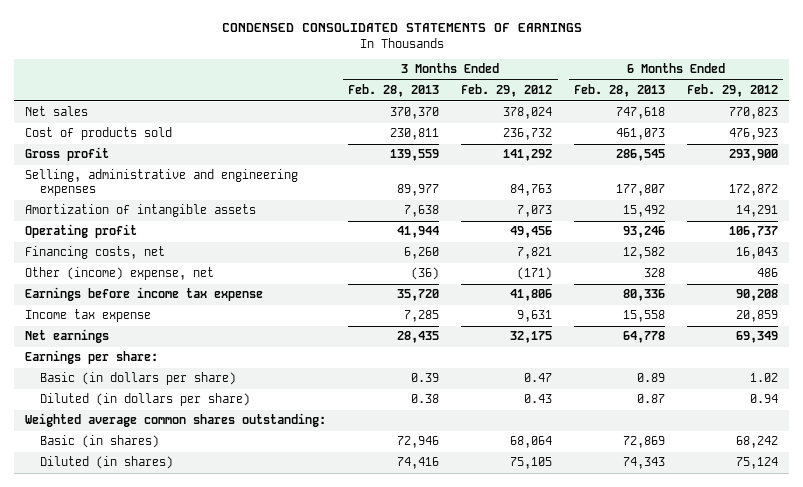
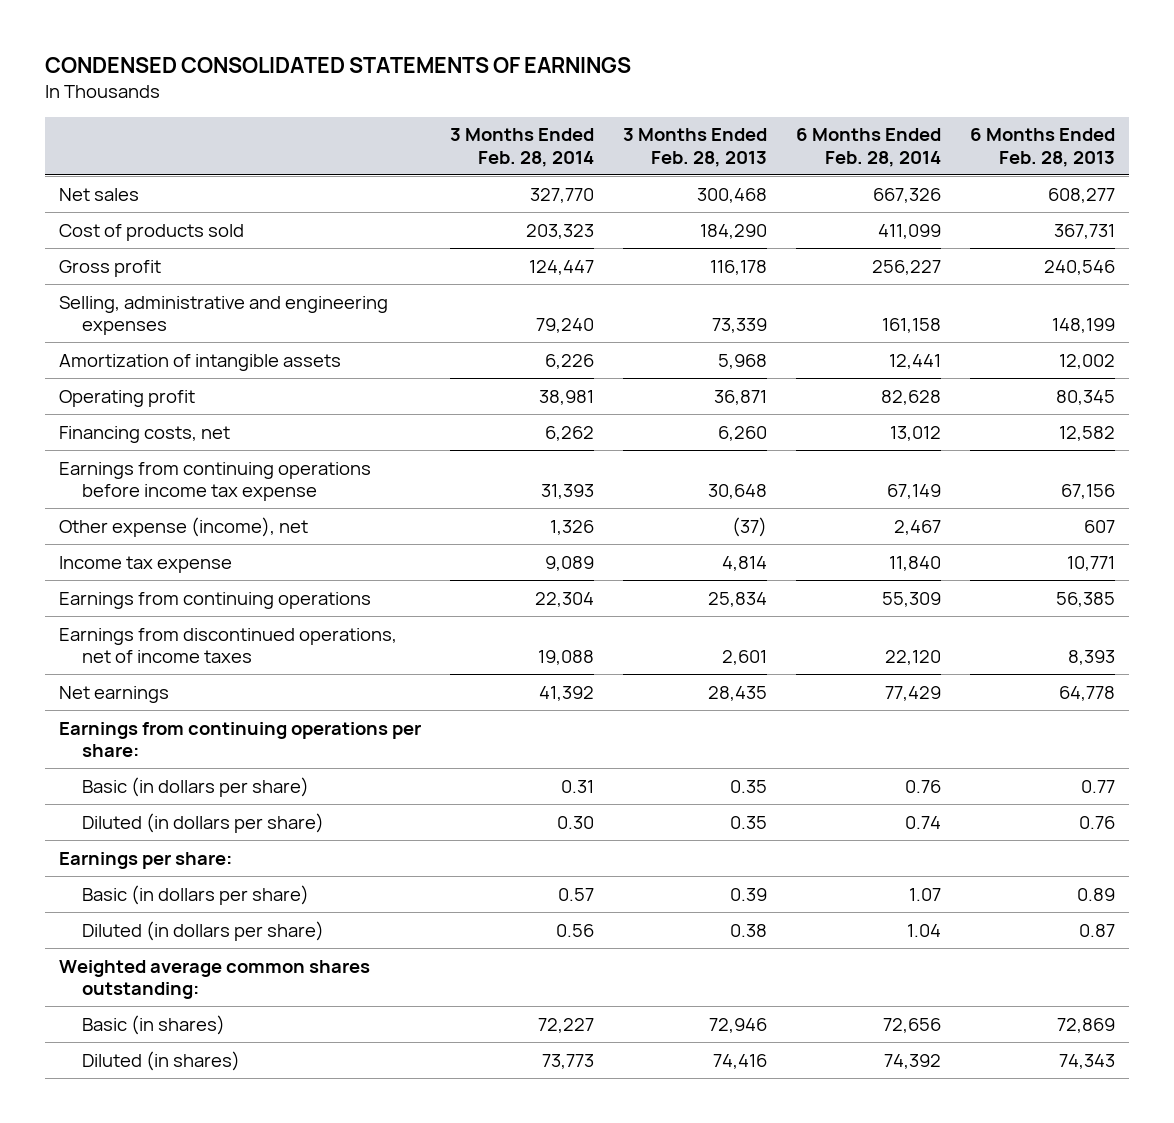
- | 3 Months Ended Feb. 28, 2013 | 3 Months Ended Feb. 29, 2012 | 6 Months Ended Feb. 28, 2013 | 6 Months Ended Feb. 29, 2012
+ | 3 Months Ended Feb. 28, 2014 | 3 Months Ended Feb. 28, 2013 | 6 Months Ended Feb. 28, 2014 | 6 Months Ended Feb. 28, 2013
- Net sales | 370,370 | 378,024 | 747,618 | 770,823
- Cost of products sold | 230,811 | 236,732 | 461,073 | 476,923
- Gross profit | 139,559 | 141,292 | 286,545 | 293,900
- Selling, administrative and engineering expenses | 89,977 | 84,763 | 177,807 | 172,872
- Amortization of intangible assets | 7,638 | 7,073 | 15,492 | 14,291
- Operating profit | 41,944 | 49,456 | 93,246 | 106,737
+ Net sales | 327,770 | 300,468 | 667,326 | 608,277
+ Cost of products sold | 203,323 | 184,290 | 411,099 | 367,731
+ Gross profit | 124,447 | 116,178 | 256,227 | 240,546
+ Selling, administrative and engineering expenses | 79,240 | 73,339 | 161,158 | 148,199
+ Amortization of intangible assets | 6,226 | 5,968 | 12,441 | 12,002
+ Operating profit | 38,981 | 36,871 | 82,628 | 80,345
- Other (income) expense, net | (36) | (171) | 328 | 486
- Earnings before income tax expense | 35,720 | 41,806 | 80,336 | 90,208
- Income tax expense | 7,285 | 9,631 | 15,558 | 20,859
+ Earnings from continuing operations before income tax expense | 31,393 | 30,648 | 67,149 | 67,156
+ Other expense (income), net | 1,326 | (37) | 2,467 | 607
+ Income tax expense | 9,089 | 4,814 | 11,840 | 10,771
+ Earnings from continuing operations | 22,304 | 25,834 | 55,309 | 56,385
+ Earnings from discontinued operations, net of income taxes | 19,088 | 2,601 | 22,120 | 8,393
+ Earnings from continuing operations per share:
+ Basic (in dollars per share) | 0.31 | 0.35 | 0.76 | 0.77
+ Diluted (in dollars per share) | 0.30 | 0.35 | 0.74 | 0.76

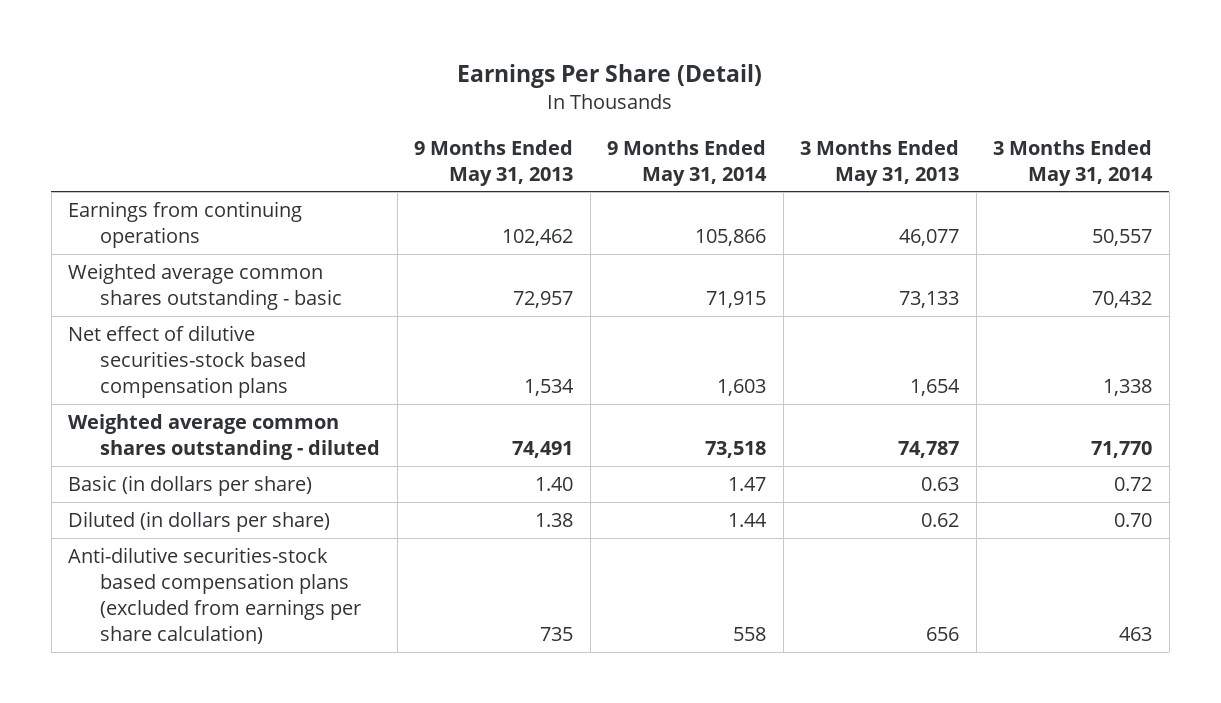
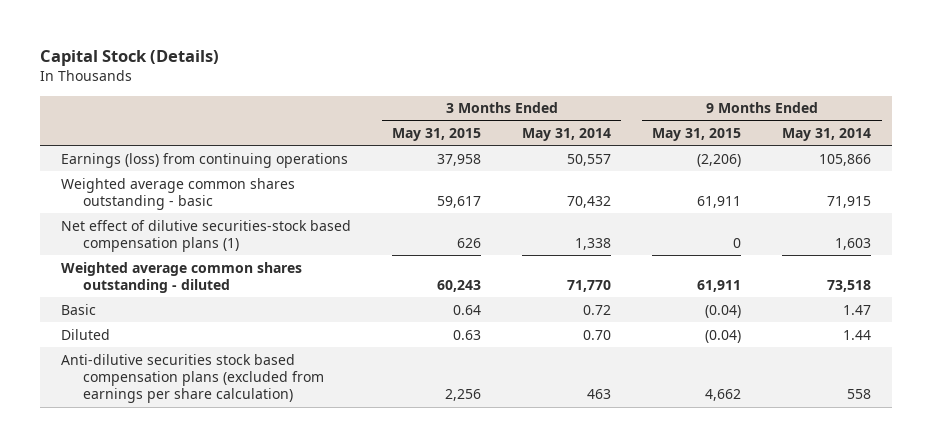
- Earnings Per Share (Detail)
+ Capital Stock (Details)
- | 9 Months Ended May 31, 2013 | 9 Months Ended May 31, 2014 | 3 Months Ended May 31, 2013 | 3 Months Ended May 31, 2014
+ | 3 Months Ended May 31, 2015 | 3 Months Ended May 31, 2014 | 9 Months Ended May 31, 2015 | 9 Months Ended May 31, 2014
- Earnings from continuing operations | 102,462 | 105,866 | 46,077 | 50,557
+ Earnings (loss) from continuing operations | 37,958 | 50,557 | (2,206) | 105,866
- Net effect of dilutive securities-stock based compensation plans | 1,534 | 1,603 | 1,654 | 1,338
+ Net effect of dilutive securities-stock based compensation plans (1) | 626 | 1,338 | 0 | 1,603
- Basic (in dollars per share) | 1.40 | 1.47 | 0.63 | 0.72
- Diluted (in dollars per share) | 1.38 | 1.44 | 0.62 | 0.70
- Anti-dilutive securities-stock based compensation plans (excluded from earnings per share calculation) | 735 | 558 | 656 | 463
+ Basic | 0.64 | 0.72 | (0.04) | 1.47
+ Diluted | 0.63 | 0.70 | (0.04) | 1.44
+ Anti-dilutive securities stock based compensation plans (excluded from earnings per share calculation) | 2,256 | 463 | 4,662 | 558

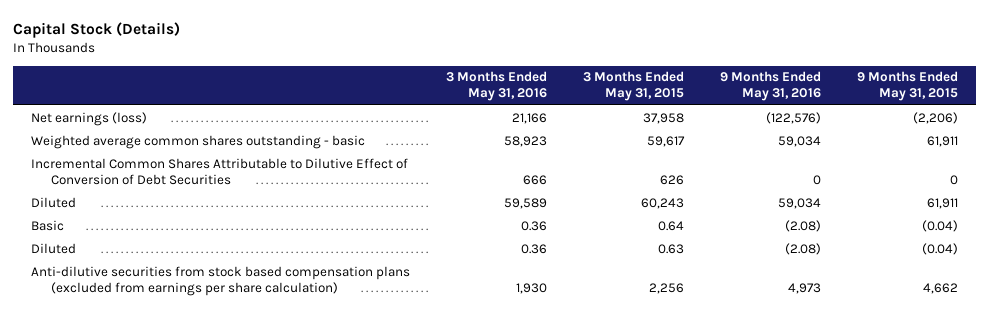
- | 3 Months Ended May 31, 2015 | 3 Months Ended May 31, 2014 | 9 Months Ended May 31, 2015 | 9 Months Ended May 31, 2014
+ | 3 Months Ended May 31, 2016 | 3 Months Ended May 31, 2015 | 9 Months Ended May 31, 2016 | 9 Months Ended May 31, 2015
- Earnings (loss) from continuing operations | 37,958 | 50,557 | (2,206) | 105,866
+ Net earnings (loss) | 21,166 | 37,958 | (122,576) | (2,206)
- Net effect of dilutive securities-stock based compensation plans (1) | 626 | 1,338 | 0 | 1,603
- Weighted average common shares outstanding - diluted | 60,243 | 71,770 | 61,911 | 73,518
+ Incremental Common Shares Attributable to Dilutive Effect of Conversion of Debt Securities | 666 | 626 | 0 | 0
+ Diluted | 59,589 | 60,243 | 59,034 | 61,911
- Anti-dilutive securities stock based compensation plans (excluded from earnings per share calculation) | 2,256 | 463 | 4,662 | 558
+ Anti-dilutive securities from stock based compensation plans (excluded from earnings per share calculation) | 1,930 | 2,256 | 4,973 | 4,662

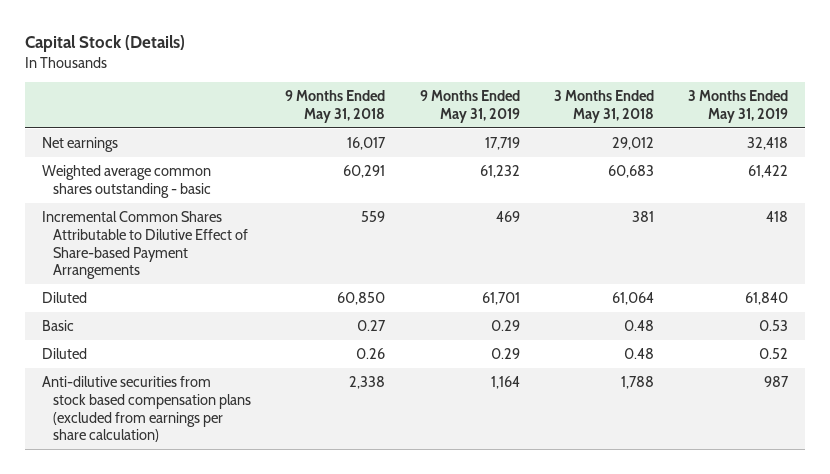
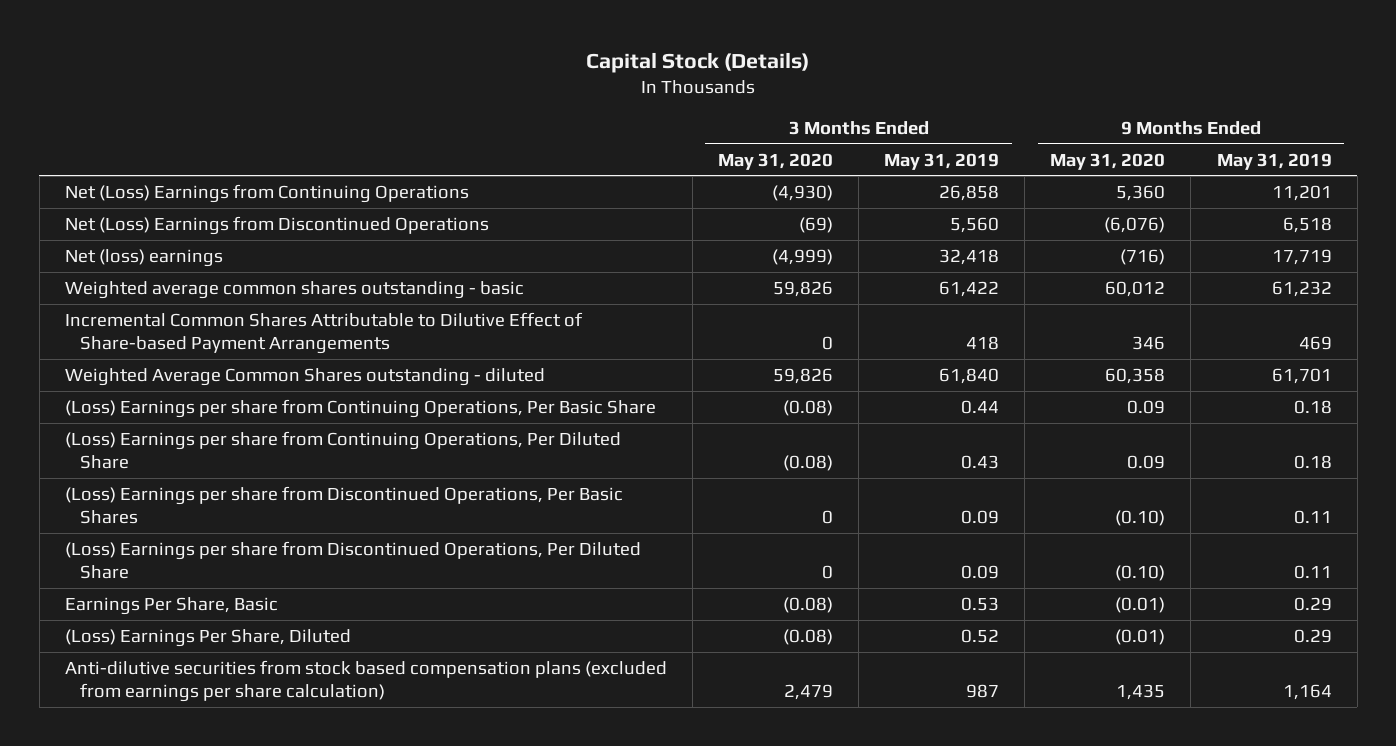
- | 9 Months Ended May 31, 2018 | 9 Months Ended May 31, 2019 | 3 Months Ended May 31, 2018 | 3 Months Ended May 31, 2019
+ | 3 Months Ended May 31, 2020 | 3 Months Ended May 31, 2019 | 9 Months Ended May 31, 2020 | 9 Months Ended May 31, 2019
- Net earnings | 16,017 | 17,719 | 29,012 | 32,418
+ Net (Loss) Earnings from Continuing Operations | (4,930) | 26,858 | 5,360 | 11,201
+ Net (Loss) Earnings from Discontinued Operations | (69) | 5,560 | (6,076) | 6,518
+ Net (loss) earnings | (4,999) | 32,418 | (716) | 17,719
- Diluted | 60,850 | 61,701 | 61,064 | 61,840
- Basic | 0.27 | 0.29 | 0.48 | 0.53
- Diluted | 0.26 | 0.29 | 0.48 | 0.52
+ Weighted Average Common Shares outstanding - diluted | 59,826 | 61,840 | 60,358 | 61,701
+ (Loss) Earnings per share from Continuing Operations, Per Basic Share | (0.08) | 0.44 | 0.09 | 0.18
+ (Loss) Earnings per share from Continuing Operations, Per Diluted Share | (0.08) | 0.43 | 0.09 | 0.18
+ (Loss) Earnings per share from Discontinued Operations, Per Basic Shares | 0 | 0.09 | (0.10) | 0.11
+ (Loss) Earnings per share from Discontinued Operations, Per Diluted Share | 0 | 0.09 | (0.10) | 0.11
+ Earnings Per Share, Basic | (0.08) | 0.53 | (0.01) | 0.29
+ (Loss) Earnings Per Share, Diluted | (0.08) | 0.52 | (0.01) | 0.29

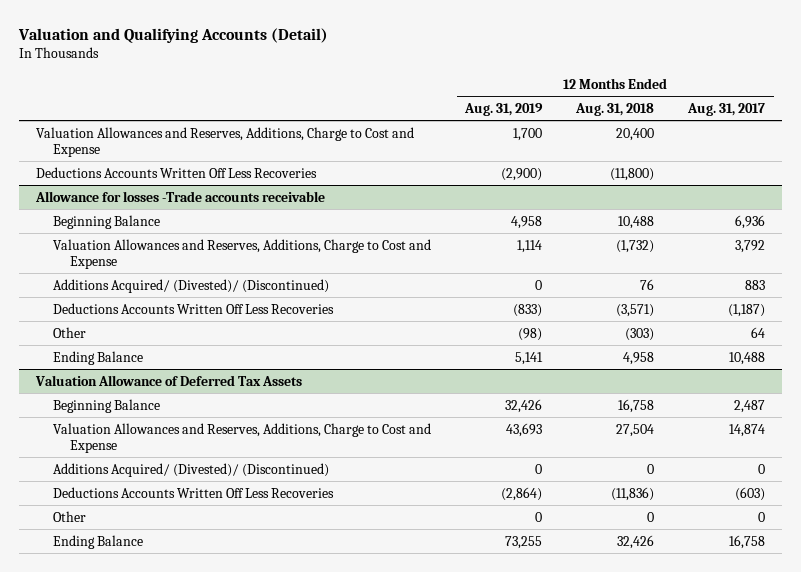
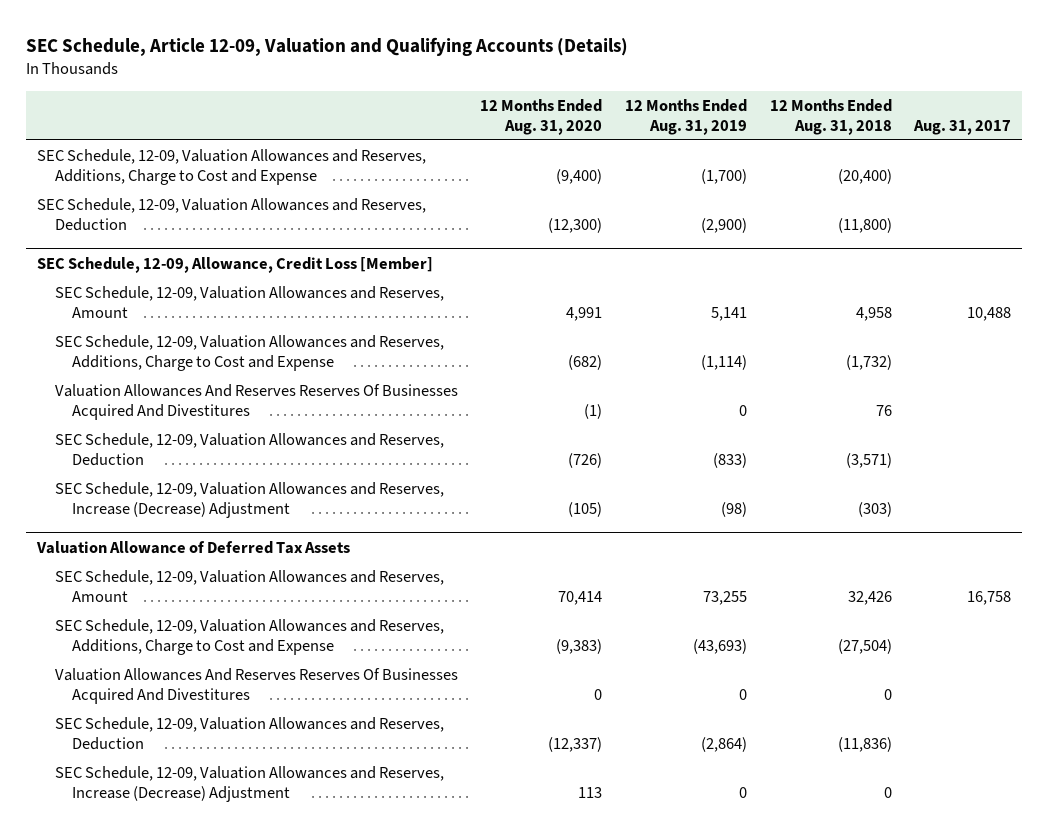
- Valuation and Qualifying Accounts (Detail)
+ SEC Schedule, Article 12-09, Valuation and Qualifying Accounts (Details)
- | 12 Months Ended Aug. 31, 2019 | 12 Months Ended Aug. 31, 2018 | 12 Months Ended Aug. 31, 2017
+ | 12 Months Ended Aug. 31, 2020 | 12 Months Ended Aug. 31, 2019 | 12 Months Ended Aug. 31, 2018 | Aug. 31, 2017
- Valuation Allowances and Reserves, Additions, Charge to Cost and Expense | 1,700 | 20,400 |
- Deductions Accounts Written Off Less Recoveries | (2,900) | (11,800) |
- Allowance for losses -Trade accounts receivable
- Beginning Balance | 4,958 | 10,488 | 6,936
- Valuation Allowances and Reserves, Additions, Charge to Cost and Expense | 1,114 | (1,732) | 3,792
- Additions Acquired/ (Divested)/ (Discontinued) | 0 | 76 | 883
- Deductions Accounts Written Off Less Recoveries | (833) | (3,571) | (1,187)
- Other | (98) | (303) | 64
- Ending Balance | 5,141 | 4,958 | 10,488
+ SEC Schedule, 12-09, Valuation Allowances and Reserves, Additions, Charge to Cost and Expense | (9,400) | (1,700) | (20,400) |
+ SEC Schedule, 12-09, Valuation Allowances and Reserves, Deduction | (12,300) | (2,900) | (11,800) |
+ SEC Schedule, 12-09, Allowance, Credit Loss [Member]
+ SEC Schedule, 12-09, Valuation Allowances and Reserves, Amount | 4,991 | 5,141 | 4,958 | 10,488
+ SEC Schedule, 12-09, Valuation Allowances and Reserves, Additions, Charge to Cost and Expense | (682) | (1,114) | (1,732) |
+ Valuation Allowances And Reserves Reserves Of Businesses Acquired And Divestitures | (1) | 0 | 76 |
+ SEC Schedule, 12-09, Valuation Allowances and Reserves, Deduction | (726) | (833) | (3,571) |
+ SEC Schedule, 12-09, Valuation Allowances and Reserves, Increase (Decrease) Adjustment | (105) | (98) | (303) |
@ Valuation Allowance of Deferred Tax Assets
- Beginning Balance | 32,426 | 16,758 | 2,487
- Valuation Allowances and Reserves, Additions, Charge to Cost and Expense | 43,693 | 27,504 | 14,874
- Additions Acquired/ (Divested)/ (Discontinued) | 0 | 0 | 0
- Deductions Accounts Written Off Less Recoveries | (2,864) | (11,836) | (603)
- Other | 0 | 0 | 0
- Ending Balance | 73,255 | 32,426 | 16,758
+ SEC Schedule, 12-09, Valuation Allowances and Reserves, Amount | 70,414 | 73,255 | 32,426 | 16,758
+ SEC Schedule, 12-09, Valuation Allowances and Reserves, Additions, Charge to Cost and Expense | (9,383) | (43,693) | (27,504) |
+ Valuation Allowances And Reserves Reserves Of Businesses Acquired And Divestitures | 0 | 0 | 0 |
+ SEC Schedule, 12-09, Valuation Allowances and Reserves, Deduction | (12,337) | (2,864) | (11,836) |
+ SEC Schedule, 12-09, Valuation Allowances and Reserves, Increase (Decrease) Adjustment | 113 | 0 | 0 |

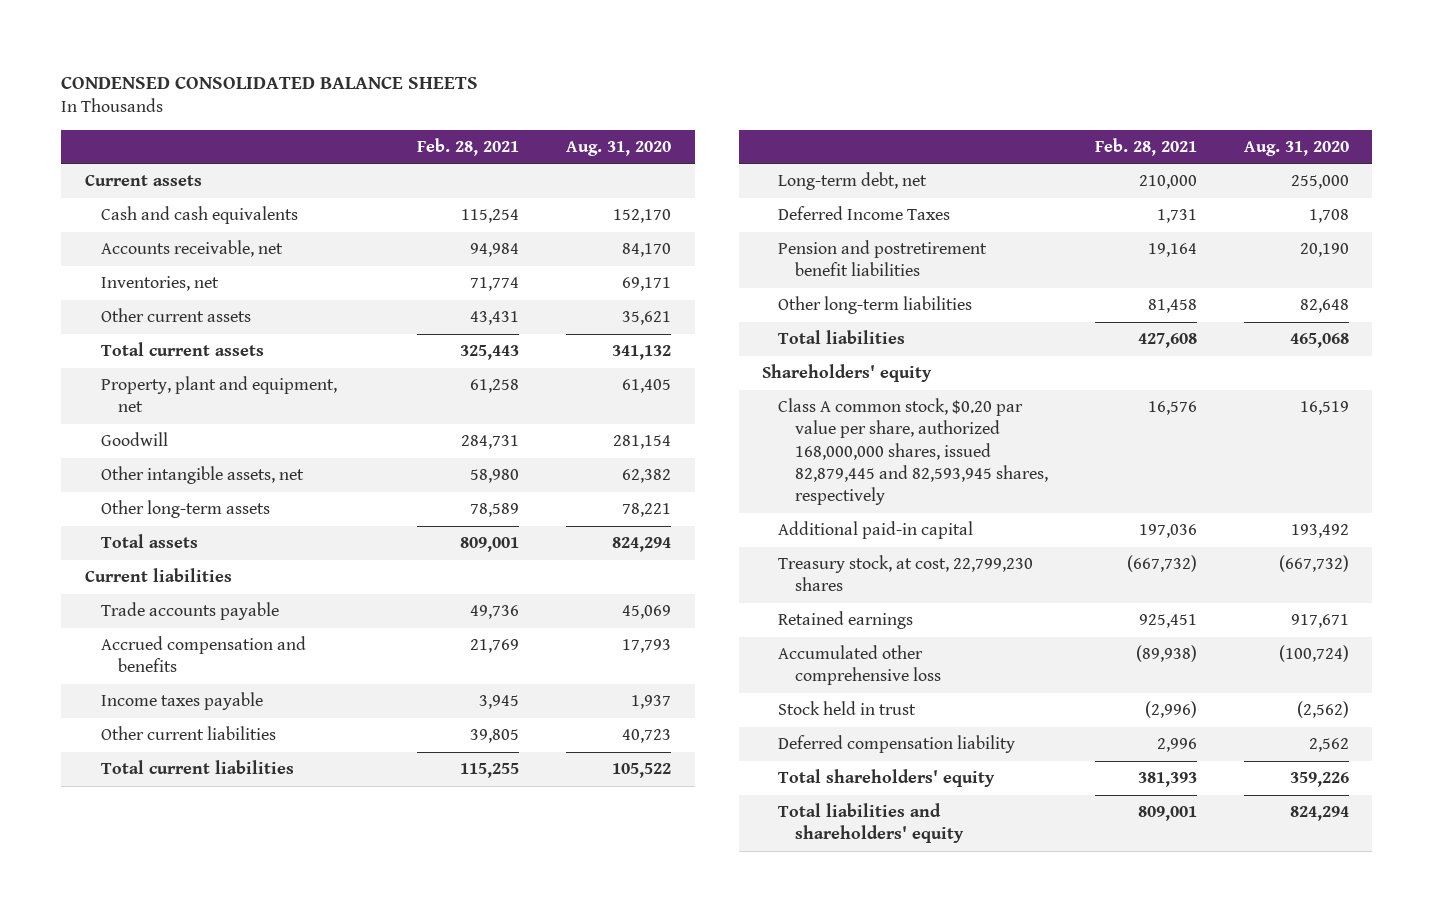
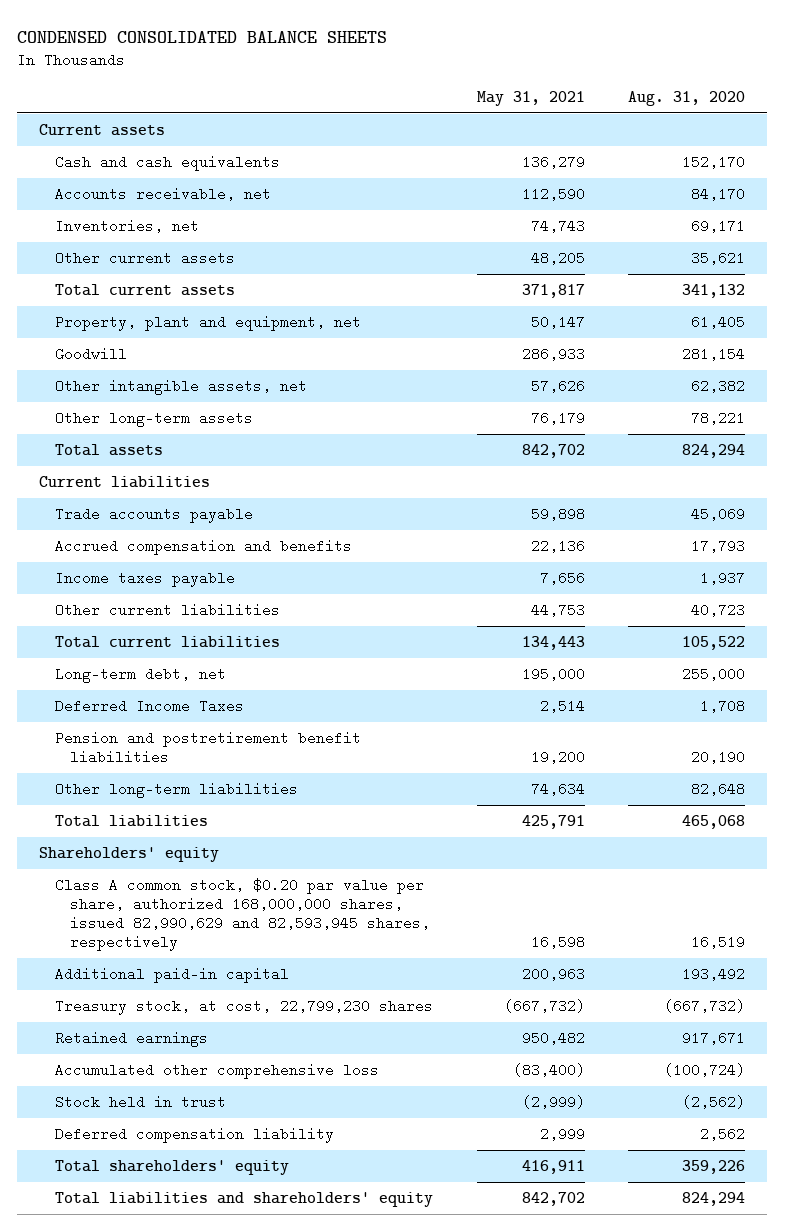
- | Feb. 28, 2021 | Aug. 31, 2020
+ | May 31, 2021 | Aug. 31, 2020
- Class A common stock, $0.20 par value per share, authorized 168,000,000 shares, issued 82,879,445 and 82,593,945 shares, respectively | 16,576 | 16,519
+ Class A common stock, $0.20 par value per share, authorized 168,000,000 shares, issued 82,990,629 and 82,593,945 shares, respectively | 16,598 | 16,519

